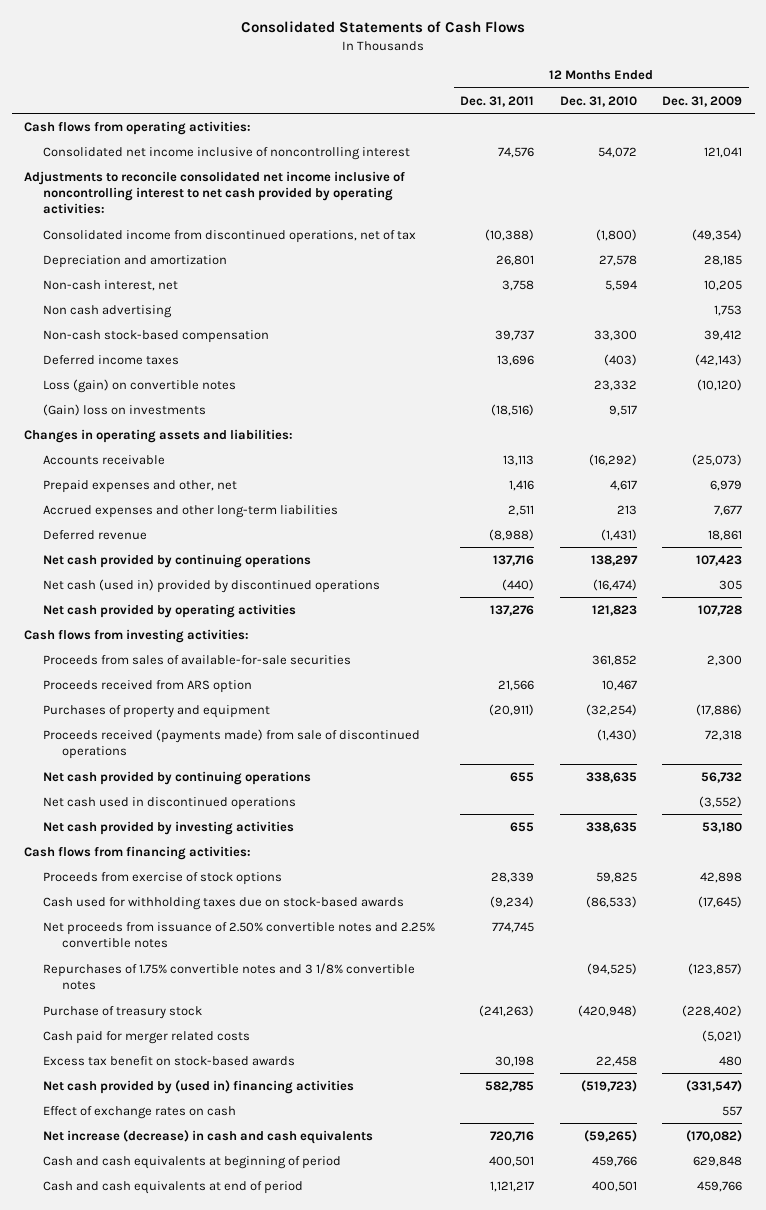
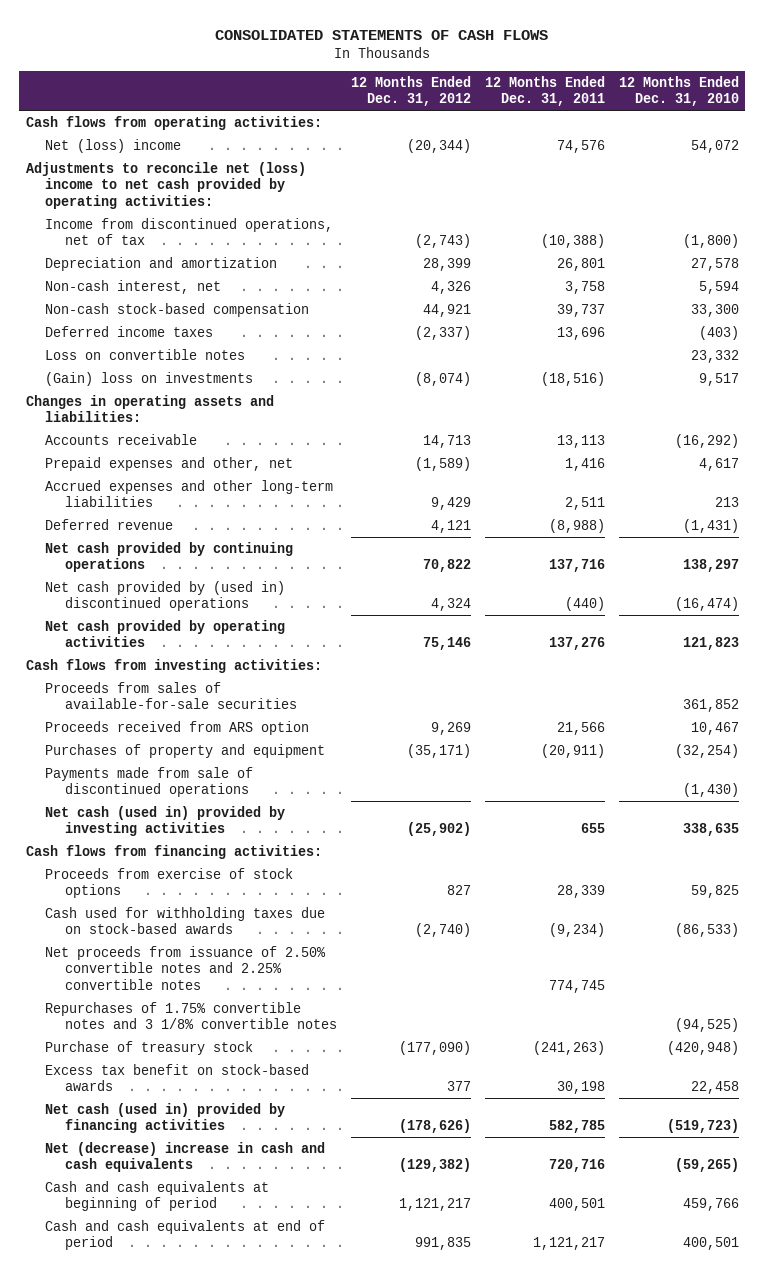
- Consolidated Statements of Cash Flows
+ CONSOLIDATED STATEMENTS OF CASH FLOWS
- | 12 Months Ended Dec. 31, 2011 | 12 Months Ended Dec. 31, 2010 | 12 Months Ended Dec. 31, 2009
+ | 12 Months Ended Dec. 31, 2012 | 12 Months Ended Dec. 31, 2011 | 12 Months Ended Dec. 31, 2010
- Consolidated net income inclusive of noncontrolling interest | 74,576 | 54,072 | 121,041
- Adjustments to reconcile consolidated net income inclusive of noncontrolling interest to net cash provided by operating activities:
- Consolidated income from discontinued operations, net of tax | (10,388) | (1,800) | (49,354)
+ Net (loss) income | (20,344) | 74,576 | 54,072
+ Adjustments to reconcile net (loss) income to net cash provided by operating activities:
+ Income from discontinued operations, net of tax | (2,743) | (10,388) | (1,800)
- Non cash advertising | | | 1,753
- Loss (gain) on convertible notes | | 23,332 | (10,120)
+ Loss on convertible notes | | | 23,332
- Net cash (used in) provided by discontinued operations | (440) | (16,474) | 305
+ Net cash provided by (used in) discontinued operations | 4,324 | (440) | (16,474)
- Proceeds received (payments made) from sale of discontinued operations | | (1,430) | 72,318
- Net cash provided by continuing operations | 655 | 338,635 | 56,732
- Net cash used in discontinued operations | | | (3,552)
- Net cash provided by investing activities | 655 | 338,635 | 53,180
+ Payments made from sale of discontinued operations | | | (1,430)
+ Net cash (used in) provided by investing activities | (25,902) | 655 | 338,635
- Cash paid for merger related costs | | | (5,021)
- Net cash provided by (used in) financing activities | 582,785 | (519,723) | (331,547)
- Effect of exchange rates on cash | | | 557
- Net increase (decrease) in cash and cash equivalents | 720,716 | (59,265) | (170,082)
+ Net cash (used in) provided by financing activities | (178,626) | 582,785 | (519,723)
+ Net (decrease) increase in cash and cash equivalents | (129,382) | 720,716 | (59,265)

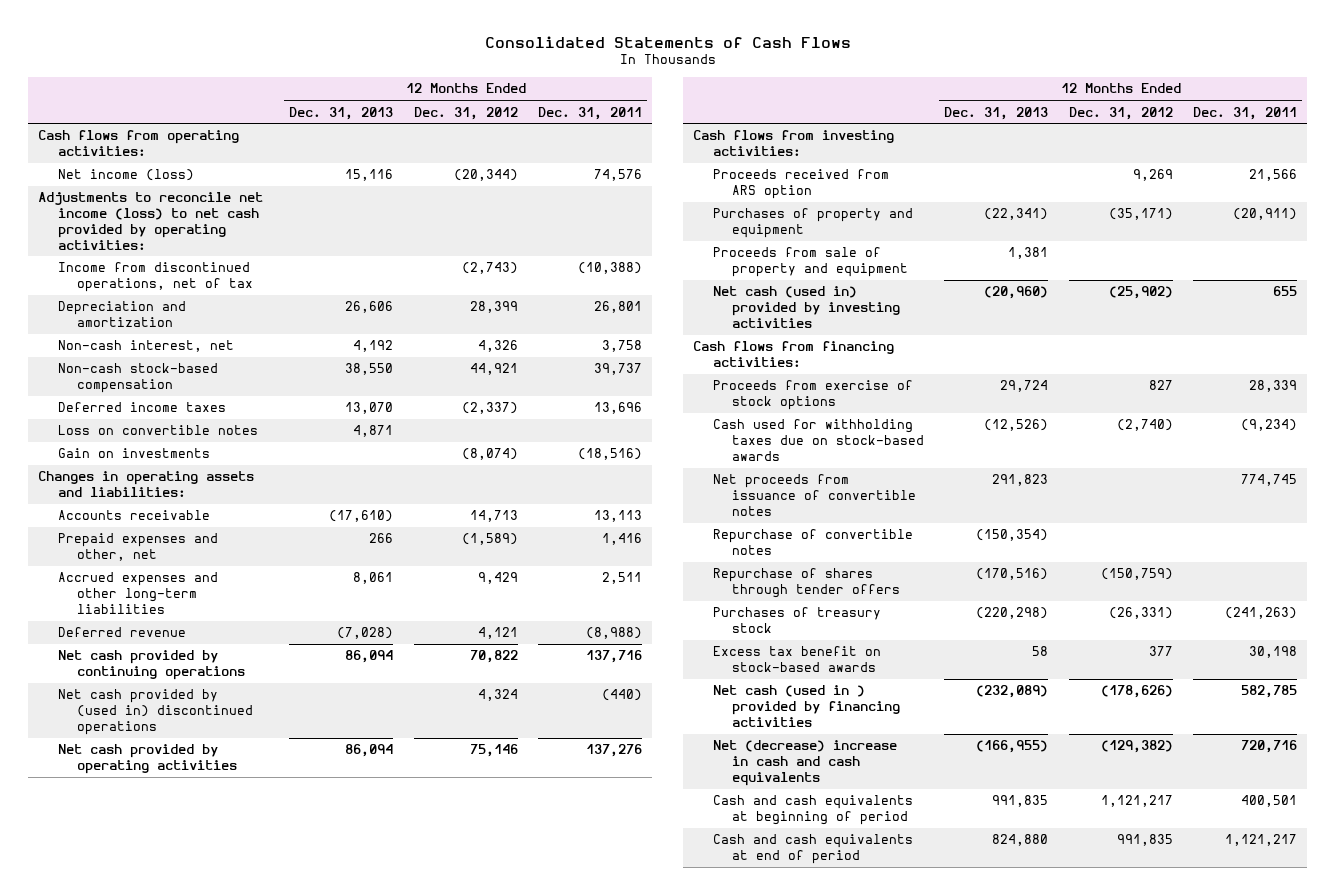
- CONSOLIDATED STATEMENTS OF CASH FLOWS
+ Consolidated Statements of Cash Flows
- | 12 Months Ended Dec. 31, 2012 | 12 Months Ended Dec. 31, 2011 | 12 Months Ended Dec. 31, 2010
+ | 12 Months Ended Dec. 31, 2013 | 12 Months Ended Dec. 31, 2012 | 12 Months Ended Dec. 31, 2011
- Net (loss) income | (20,344) | 74,576 | 54,072
- Adjustments to reconcile net (loss) income to net cash provided by operating activities:
+ Net income (loss) | 15,116 | (20,344) | 74,576
+ Adjustments to reconcile net income (loss) to net cash provided by operating activities:
- (Gain) loss on investments | (8,074) | (18,516) | 9,517
+ Gain on investments | | (8,074) | (18,516)
- Proceeds from sales of available-for-sale securities | | | 361,852
- Payments made from sale of discontinued operations | | | (1,430)
+ Proceeds from sale of property and equipment | 1,381 | |
- Net proceeds from issuance of 2.50% convertible notes and 2.25% convertible notes | | 774,745 |
- Repurchases of 1.75% convertible notes and 3 1/8% convertible notes | | | (94,525)
- Purchase of treasury stock | (177,090) | (241,263) | (420,948)
+ Net proceeds from issuance of convertible notes | 291,823 | | 774,745
+ Repurchase of convertible notes | (150,354) | |
+ Repurchase of shares through tender offers | (170,516) | (150,759) |
+ Purchases of treasury stock | (220,298) | (26,331) | (241,263)
- Net cash (used in) provided by financing activities | (178,626) | 582,785 | (519,723)
+ Net cash (used in ) provided by financing activities | (232,089) | (178,626) | 582,785

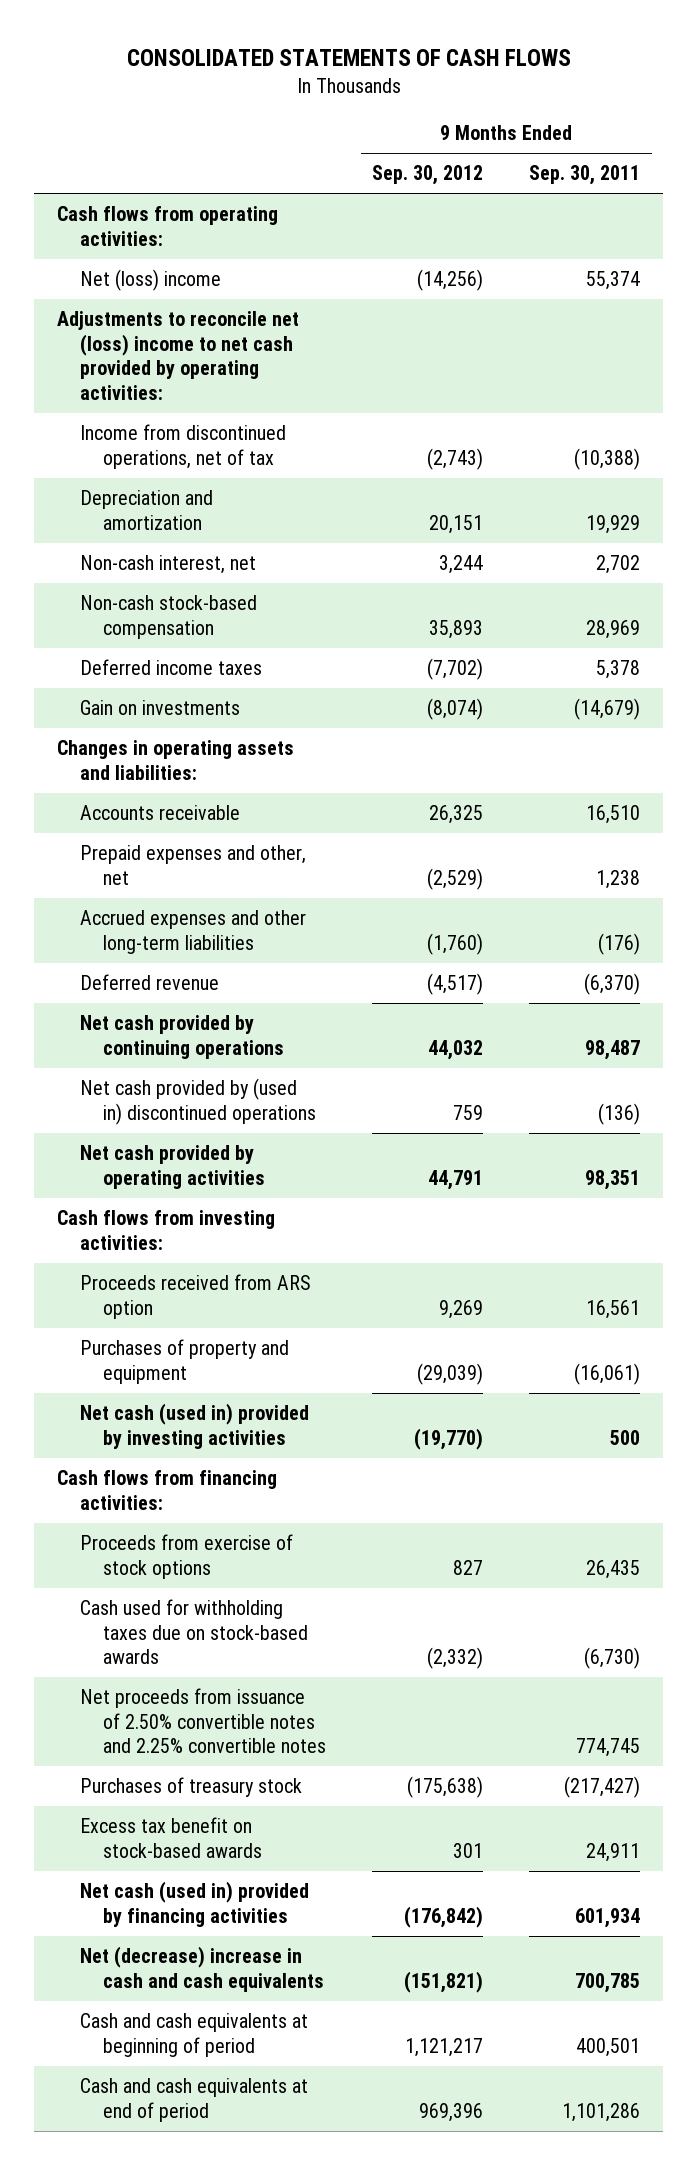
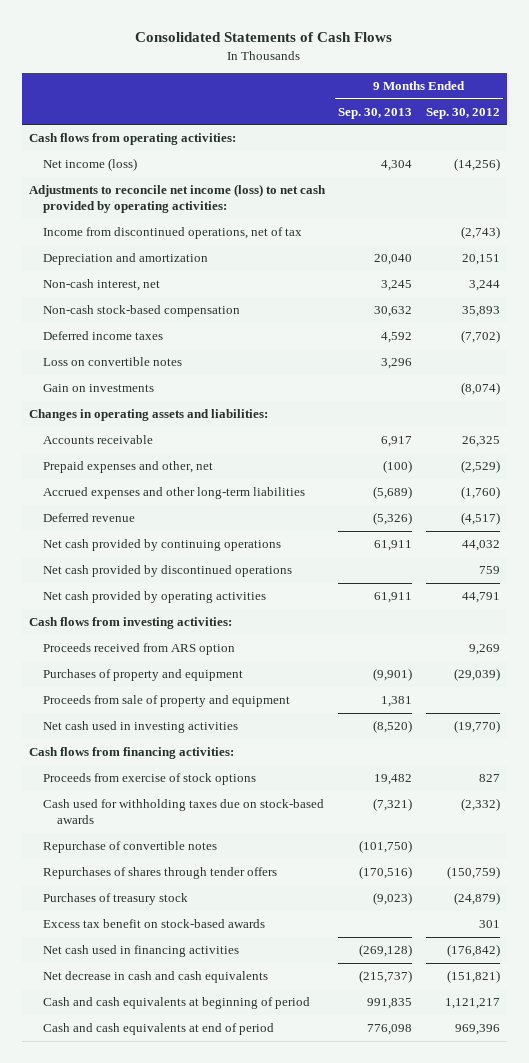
- CONSOLIDATED STATEMENTS OF CASH FLOWS
+ Consolidated Statements of Cash Flows
- | 9 Months Ended Sep. 30, 2012 | 9 Months Ended Sep. 30, 2011
+ | 9 Months Ended Sep. 30, 2013 | 9 Months Ended Sep. 30, 2012
- Net (loss) income | (14,256) | 55,374
- Adjustments to reconcile net (loss) income to net cash provided by operating activities:
+ Net income (loss) | 4,304 | (14,256)
+ Adjustments to reconcile net income (loss) to net cash provided by operating activities:
+ Loss on convertible notes | 3,296 |
- Net cash provided by (used in) discontinued operations | 759 | (136)
+ Net cash provided by discontinued operations | | 759
- Net cash (used in) provided by investing activities | (19,770) | 500
+ Proceeds from sale of property and equipment | 1,381 |
+ Net cash used in investing activities | (8,520) | (19,770)
- Net proceeds from issuance of 2.50% convertible notes and 2.25% convertible notes | | 774,745
- Purchases of treasury stock | (175,638) | (217,427)
+ Repurchase of convertible notes | (101,750) |
+ Repurchases of shares through tender offers | (170,516) | (150,759)
+ Purchases of treasury stock | (9,023) | (24,879)
- Net cash (used in) provided by financing activities | (176,842) | 601,934
- Net (decrease) increase in cash and cash equivalents | (151,821) | 700,785
+ Net cash used in financing activities | (269,128) | (176,842)
+ Net decrease in cash and cash equivalents | (215,737) | (151,821)

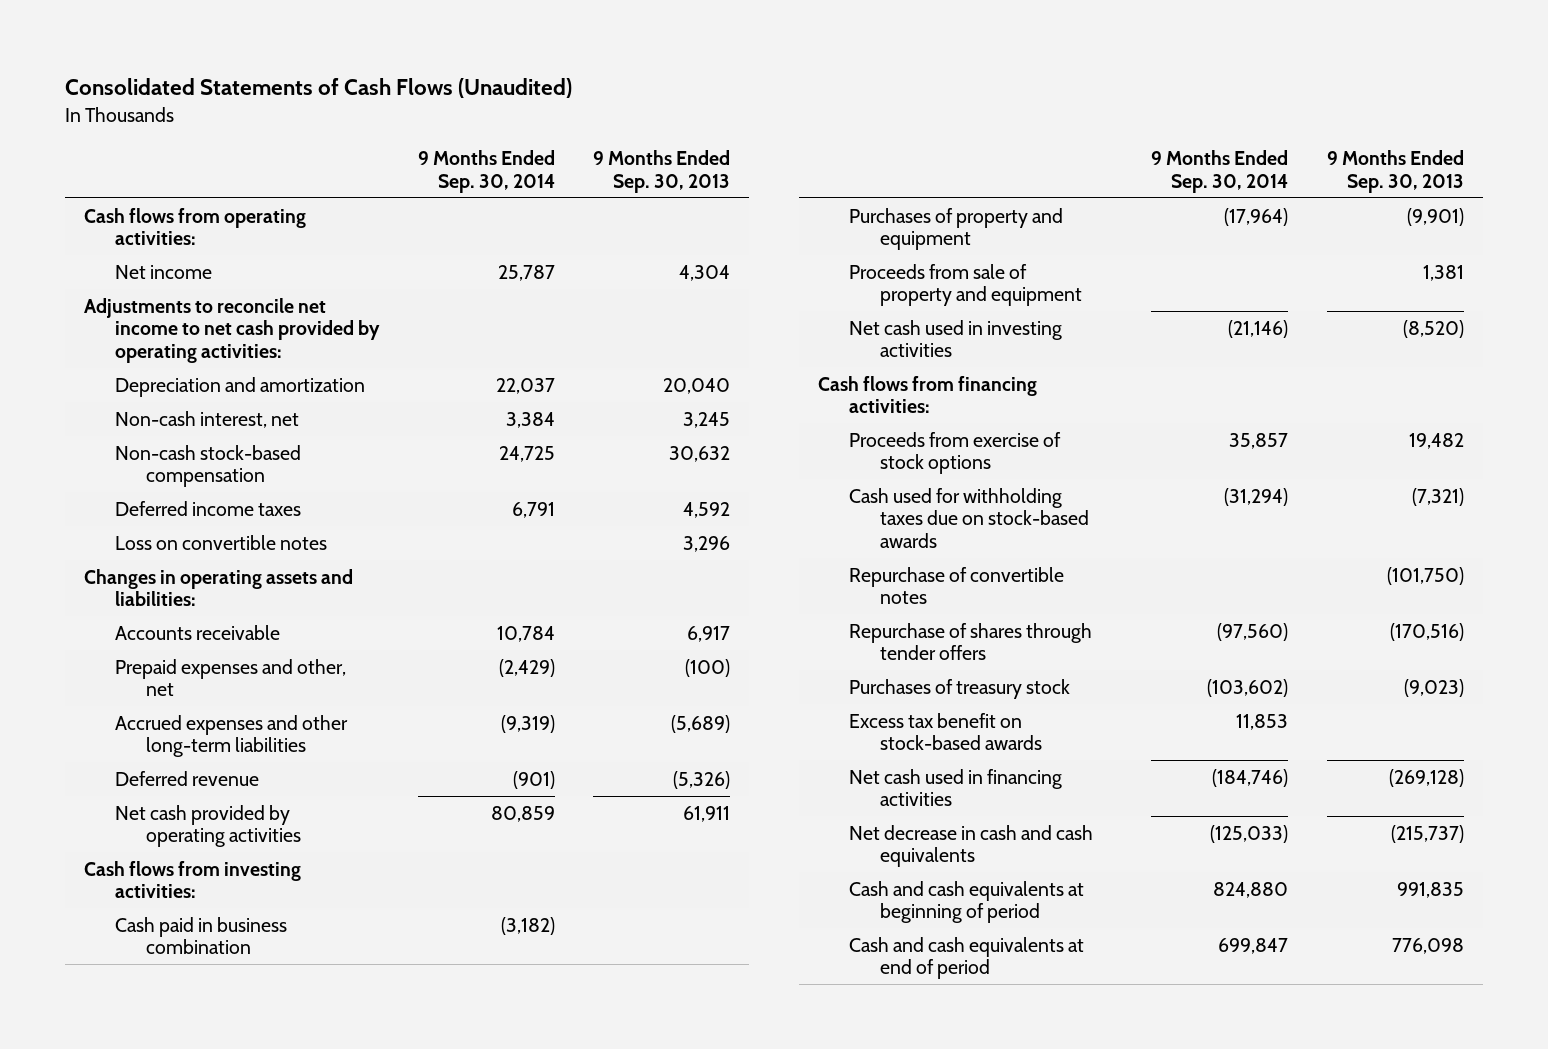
- Consolidated Statements of Cash Flows
+ Consolidated Statements of Cash Flows (Unaudited)
- | 9 Months Ended Sep. 30, 2013 | 9 Months Ended Sep. 30, 2012
+ | 9 Months Ended Sep. 30, 2014 | 9 Months Ended Sep. 30, 2013
- Net income (loss) | 4,304 | (14,256)
- Adjustments to reconcile net income (loss) to net cash provided by operating activities:
- Income from discontinued operations, net of tax | | (2,743)
+ Net income | 25,787 | 4,304
+ Adjustments to reconcile net income to net cash provided by operating activities:
- Gain on investments | | (8,074)
- Net cash provided by continuing operations | 61,911 | 44,032
- Net cash provided by discontinued operations | | 759
- Proceeds received from ARS option | | 9,269
+ Cash paid in business combination | (3,182) |
- Repurchases of shares through tender offers | (170,516) | (150,759)
+ Repurchase of shares through tender offers | (97,560) | (170,516)

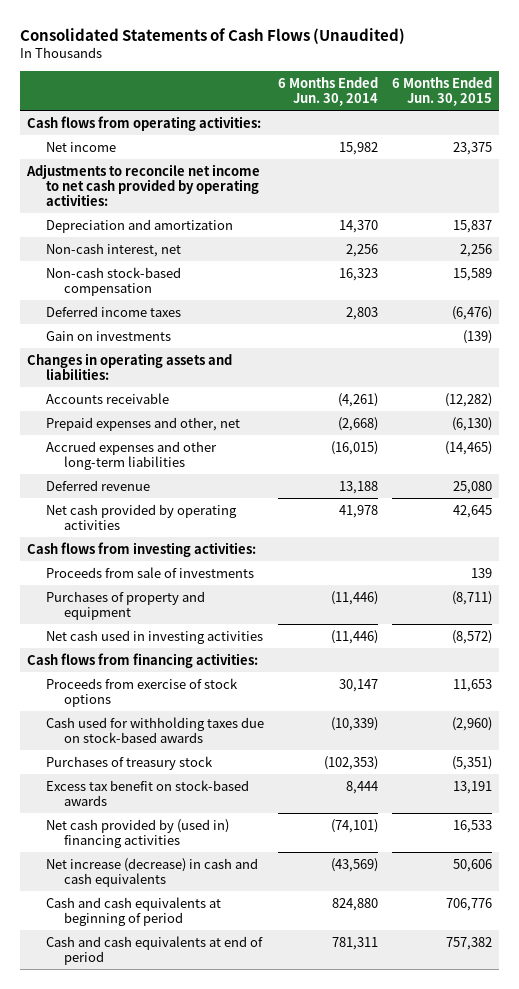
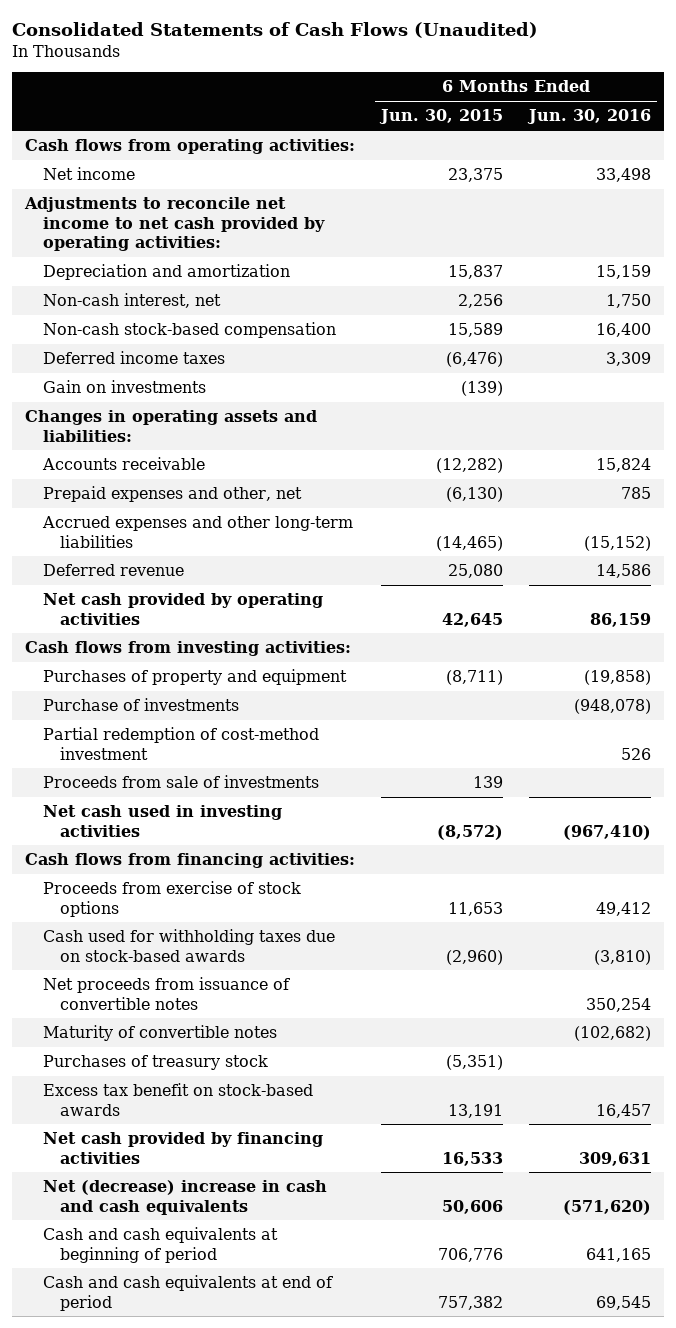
- | 6 Months Ended Jun. 30, 2014 | 6 Months Ended Jun. 30, 2015
+ | 6 Months Ended Jun. 30, 2015 | 6 Months Ended Jun. 30, 2016
+ Purchase of investments | | (948,078)
+ Partial redemption of cost-method investment | | 526
moved down: Proceeds from sale of investments | 139 |
+ Net proceeds from issuance of convertible notes | | 350,254
+ Maturity of convertible notes | | (102,682)
- Net cash provided by (used in) financing activities | (74,101) | 16,533
- Net increase (decrease) in cash and cash equivalents | (43,569) | 50,606
+ Net cash provided by financing activities | 16,533 | 309,631
+ Net (decrease) increase in cash and cash equivalents | 50,606 | (571,620)

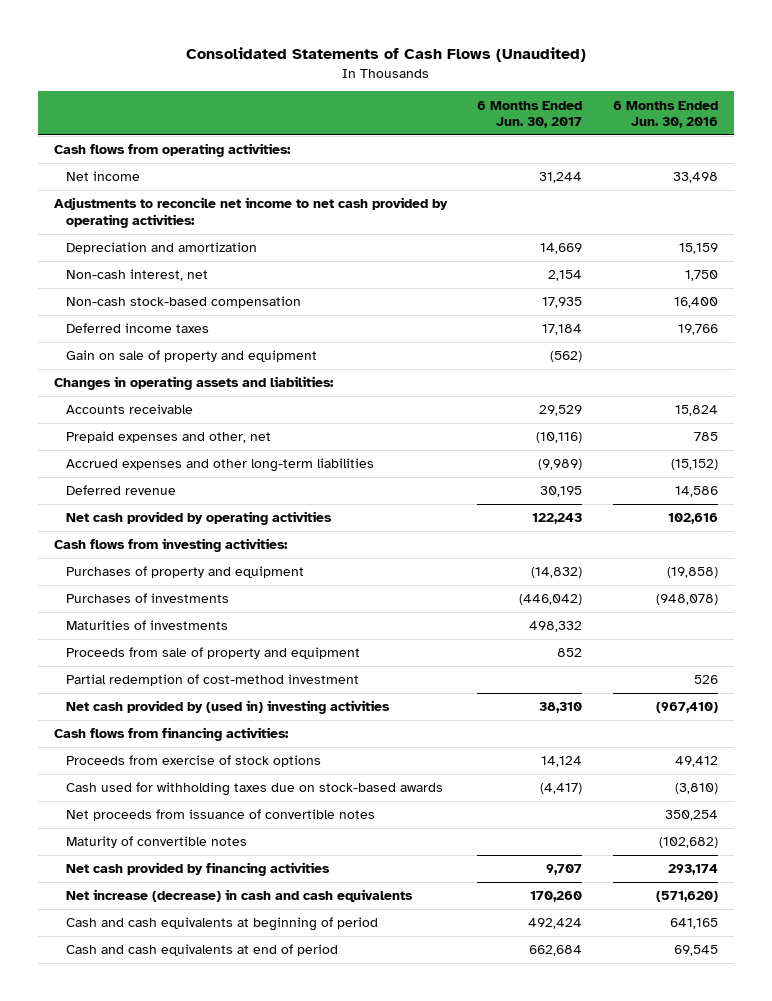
- | 6 Months Ended Jun. 30, 2015 | 6 Months Ended Jun. 30, 2016
+ | 6 Months Ended Jun. 30, 2017 | 6 Months Ended Jun. 30, 2016
- Deferred income taxes | (6,476) | 3,309
- Gain on investments | (139) |
+ Deferred income taxes | 17,184 | 19,766
+ Gain on sale of property and equipment | (562) |
- Net cash provided by operating activities | 42,645 | 86,159
+ Net cash provided by operating activities | 122,243 | 102,616
- Purchase of investments | | (948,078)
+ Purchases of investments | (446,042) | (948,078)
+ Maturities of investments | 498,332 |
+ Proceeds from sale of property and equipment | 852 |
- Proceeds from sale of investments | 139 |
- Net cash used in investing activities | (8,572) | (967,410)
+ Net cash provided by (used in) investing activities | 38,310 | (967,410)
- Purchases of treasury stock | (5,351) |
- Excess tax benefit on stock-based awards | 13,191 | 16,457
- Net cash provided by financing activities | 16,533 | 309,631
- Net (decrease) increase in cash and cash equivalents | 50,606 | (571,620)
+ Net cash provided by financing activities | 9,707 | 293,174
+ Net increase (decrease) in cash and cash equivalents | 170,260 | (571,620)

